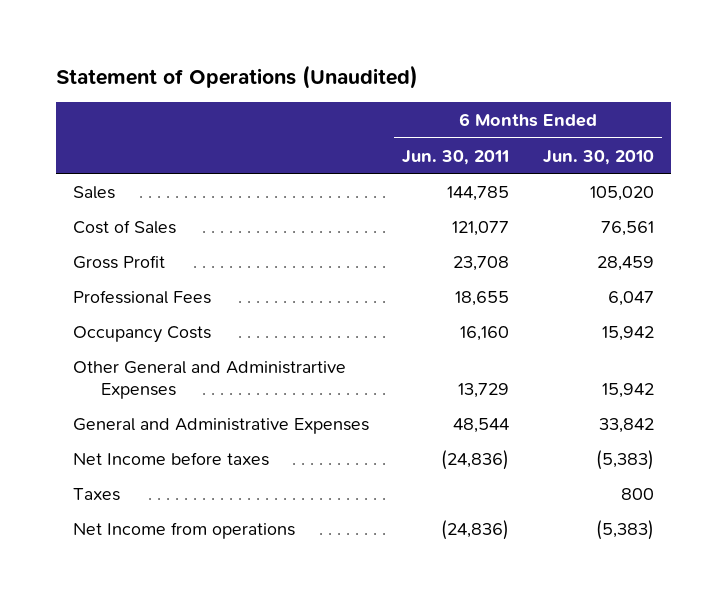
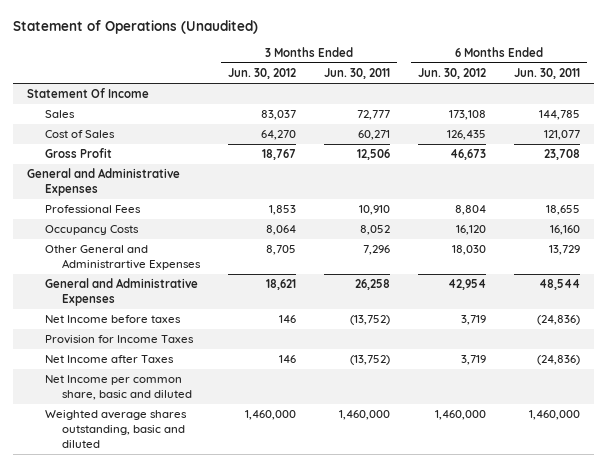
- | 6 Months Ended Jun. 30, 2011 | 6 Months Ended Jun. 30, 2010
+ | 3 Months Ended Jun. 30, 2012 | 3 Months Ended Jun. 30, 2011 | 6 Months Ended Jun. 30, 2012 | 6 Months Ended Jun. 30, 2011
+ Statement Of Income
+ General and Administrative Expenses
- Taxes | | 800
- Net Income from operations | (24,836) | (5,383)
+ Provision for Income Taxes
+ Net Income after Taxes | 146 | (13,752) | 3,719 | (24,836)
+ Net Income per common share, basic and diluted
+ Weighted average shares outstanding, basic and diluted | 1,460,000 | 1,460,000 | 1,460,000 | 1,460,000

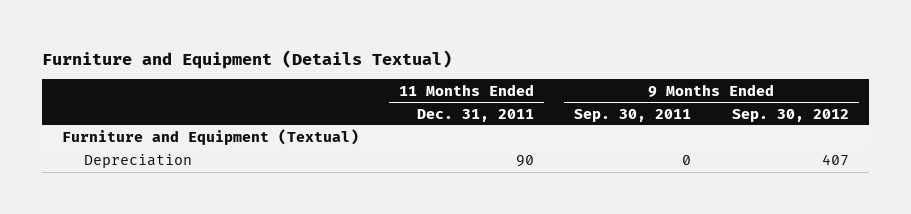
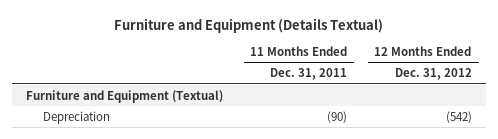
- | 11 Months Ended Dec. 31, 2011 | 9 Months Ended Sep. 30, 2011 | 9 Months Ended Sep. 30, 2012
+ | 11 Months Ended Dec. 31, 2011 | 12 Months Ended Dec. 31, 2012
- Depreciation | 90 | 0 | 407
+ Depreciation | (90) | (542)

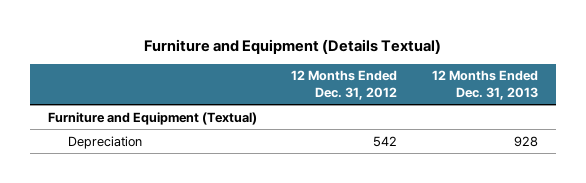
- | 11 Months Ended Dec. 31, 2011 | 12 Months Ended Dec. 31, 2012
+ | 12 Months Ended Dec. 31, 2012 | 12 Months Ended Dec. 31, 2013
- Depreciation | (90) | (542)
+ Depreciation | 542 | 928

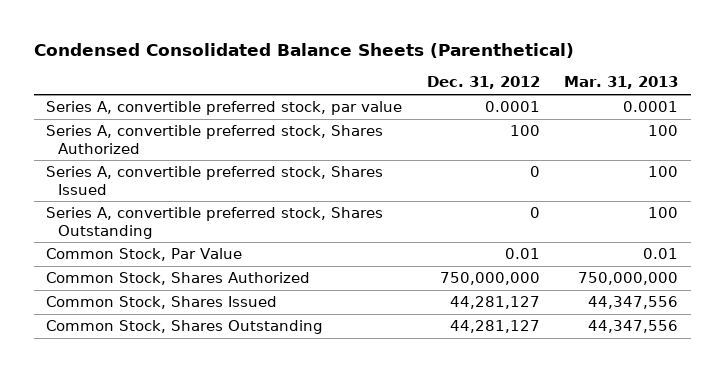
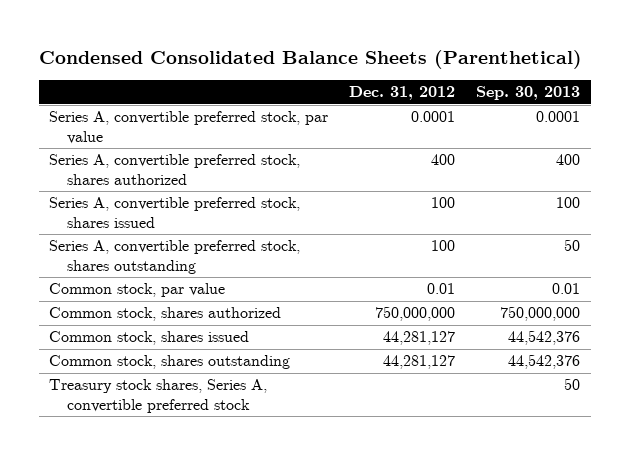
- | Dec. 31, 2012 | Mar. 31, 2013
+ | Dec. 31, 2012 | Sep. 30, 2013
- Series A, convertible preferred stock, Shares Authorized | 100 | 100
- Series A, convertible preferred stock, Shares Issued | 0 | 100
- Series A, convertible preferred stock, Shares Outstanding | 0 | 100
- Common Stock, Par Value | 0.01 | 0.01
- Common Stock, Shares Authorized | 750,000,000 | 750,000,000
- Common Stock, Shares Issued | 44,281,127 | 44,347,556
- Common Stock, Shares Outstanding | 44,281,127 | 44,347,556
+ Series A, convertible preferred stock, shares authorized | 400 | 400
+ Series A, convertible preferred stock, shares issued | 100 | 100
+ Series A, convertible preferred stock, shares outstanding | 100 | 50
+ Common stock, par value | 0.01 | 0.01
+ Common stock, shares authorized | 750,000,000 | 750,000,000
+ Common stock, shares issued | 44,281,127 | 44,542,376
+ Common stock, shares outstanding | 44,281,127 | 44,542,376
+ Treasury stock shares, Series A, convertible preferred stock | | 50

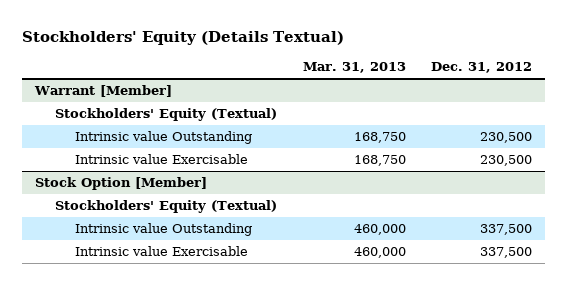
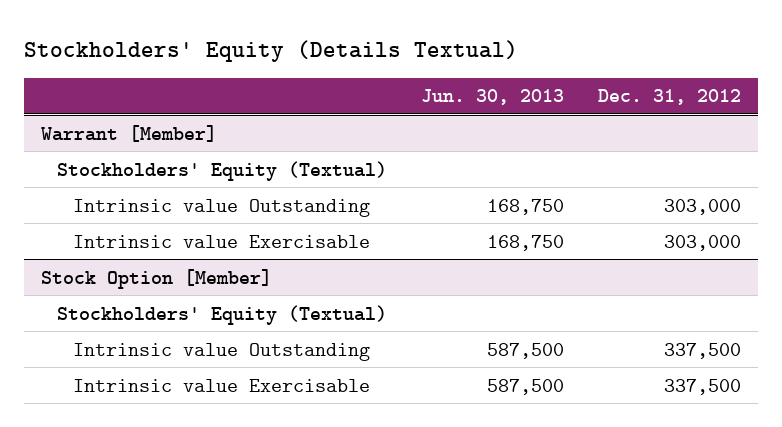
- | Mar. 31, 2013 | Dec. 31, 2012
+ | Jun. 30, 2013 | Dec. 31, 2012
@ Warrant [Member]
- Intrinsic value Outstanding | 168,750 | 230,500
- Intrinsic value Exercisable | 168,750 | 230,500
+ Intrinsic value Outstanding | 168,750 | 303,000
+ Intrinsic value Exercisable | 168,750 | 303,000

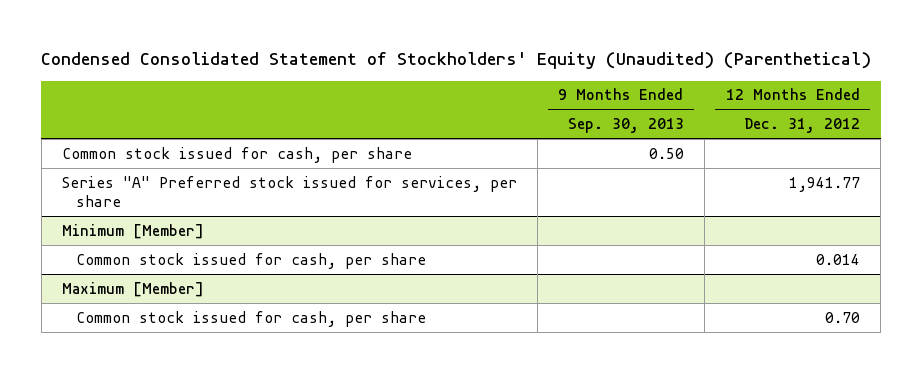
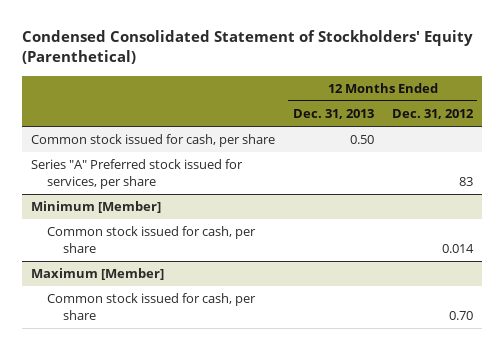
- Condensed Consolidated Statement of Stockholders' Equity (Unaudited) (Parenthetical)
+ Condensed Consolidated Statement of Stockholders' Equity (Parenthetical)
- | 9 Months Ended Sep. 30, 2013 | 12 Months Ended Dec. 31, 2012
+ | 12 Months Ended Dec. 31, 2013 | 12 Months Ended Dec. 31, 2012
- Series "A" Preferred stock issued for services, per share | | 1,941.77
+ Series "A" Preferred stock issued for services, per share | | 83

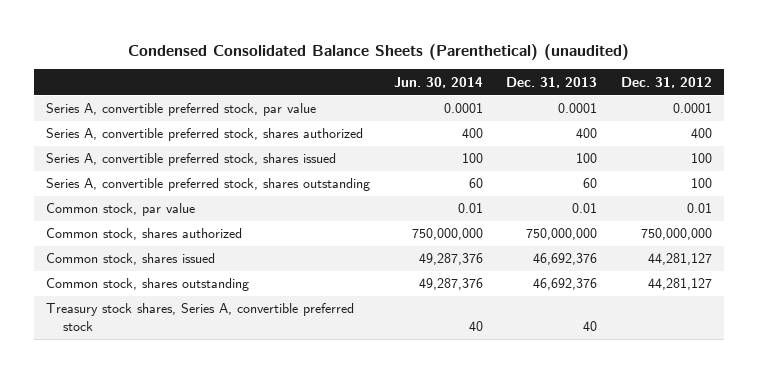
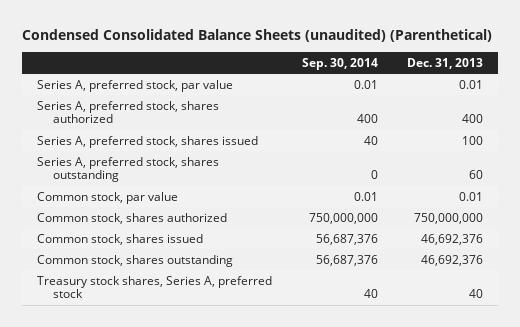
- Condensed Consolidated Balance Sheets (Parenthetical) (unaudited)
+ Condensed Consolidated Balance Sheets (unaudited) (Parenthetical)
- | Jun. 30, 2014 | Dec. 31, 2013 | Dec. 31, 2012
+ | Sep. 30, 2014 | Dec. 31, 2013
- Series A, convertible preferred stock, par value | 0.0001 | 0.0001 | 0.0001
- Series A, convertible preferred stock, shares authorized | 400 | 400 | 400
- Series A, convertible preferred stock, shares issued | 100 | 100 | 100
- Series A, convertible preferred stock, shares outstanding | 60 | 60 | 100
+ Series A, preferred stock, par value | 0.01 | 0.01
+ Series A, preferred stock, shares authorized | 400 | 400
+ Series A, preferred stock, shares issued | 40 | 100
+ Series A, preferred stock, shares outstanding | 0 | 60
- Treasury stock shares, Series A, convertible preferred stock | 40 | 40 |
+ Treasury stock shares, Series A, preferred stock | 40 | 40

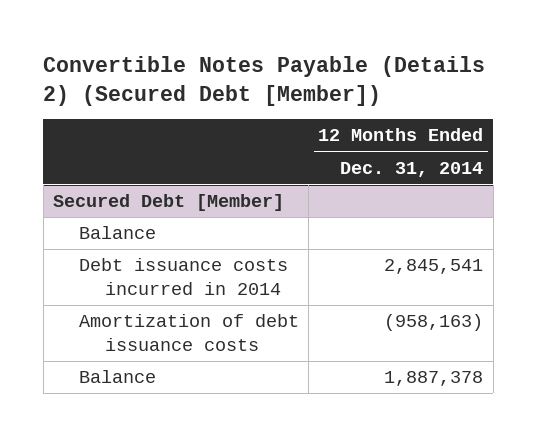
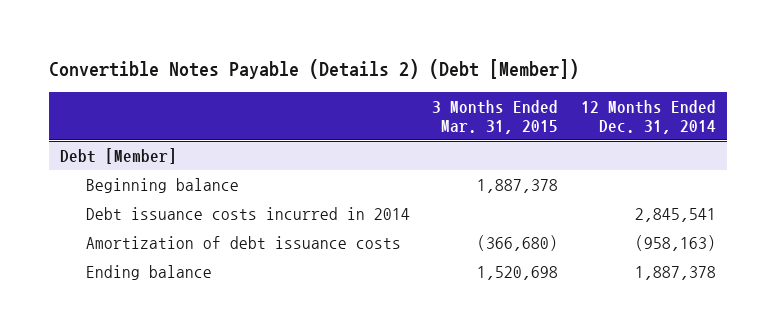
- Convertible Notes Payable (Details 2) (Secured Debt [Member])
+ Convertible Notes Payable (Details 2) (Debt [Member])
- | 12 Months Ended Dec. 31, 2014
+ | 3 Months Ended Mar. 31, 2015 | 12 Months Ended Dec. 31, 2014
- Secured Debt [Member]
- Balance
+ Debt [Member]
+ Beginning balance | 1,887,378 |
- Balance | 1,887,378
+ Ending balance | 1,520,698 | 1,887,378

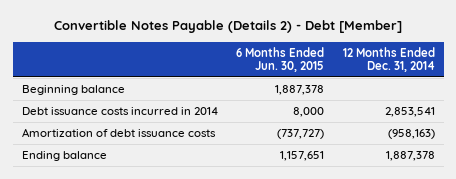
- Convertible Notes Payable (Details 2) (Debt [Member])
+ Convertible Notes Payable (Details 2) - Debt [Member]
- | 3 Months Ended Mar. 31, 2015 | 12 Months Ended Dec. 31, 2014
+ | 6 Months Ended Jun. 30, 2015 | 12 Months Ended Dec. 31, 2014
- Debt [Member]
- Debt issuance costs incurred in 2014 | | 2,845,541
+ Debt issuance costs incurred in 2014 | 8,000 | 2,853,541

